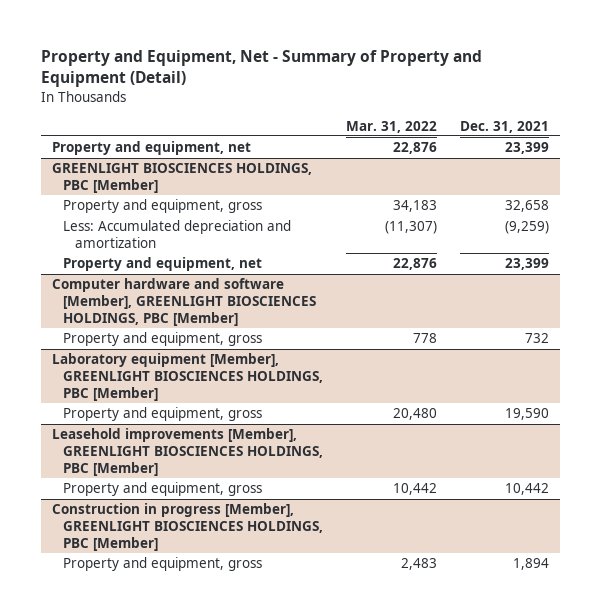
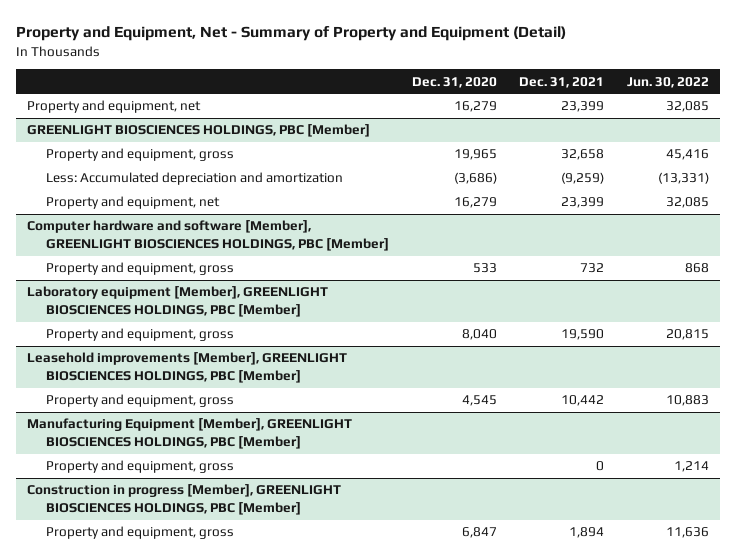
- | Mar. 31, 2022 | Dec. 31, 2021
+ | Dec. 31, 2020 | Dec. 31, 2021 | Jun. 30, 2022
+ Manufacturing Equipment [Member], GREENLIGHT BIOSCIENCES HOLDINGS, PBC [Member]
+ Property and equipment, gross | | 0 | 1,214

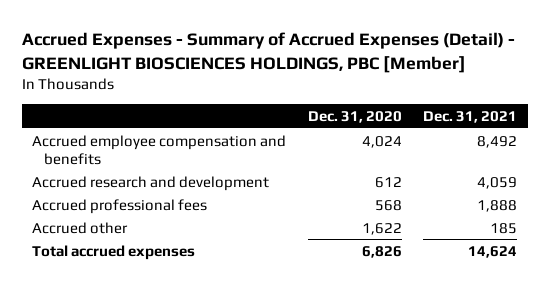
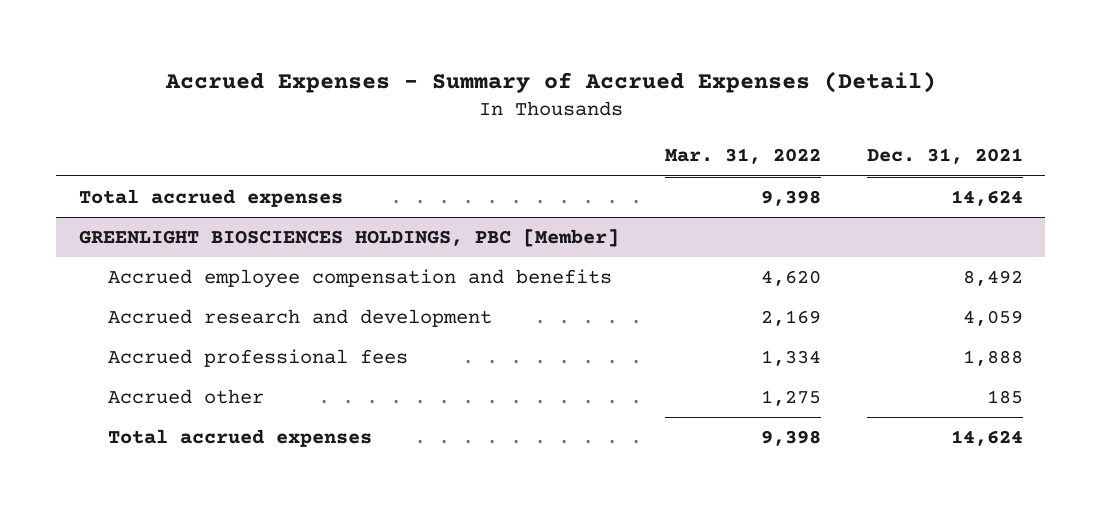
- Accrued Expenses - Summary of Accrued Expenses (Detail) - GREENLIGHT BIOSCIENCES HOLDINGS, PBC [Member]
+ Accrued Expenses - Summary of Accrued Expenses (Detail)
- | Dec. 31, 2020 | Dec. 31, 2021
+ | Mar. 31, 2022 | Dec. 31, 2021
+ Total accrued expenses | 9,398 | 14,624
+ GREENLIGHT BIOSCIENCES HOLDINGS, PBC [Member]

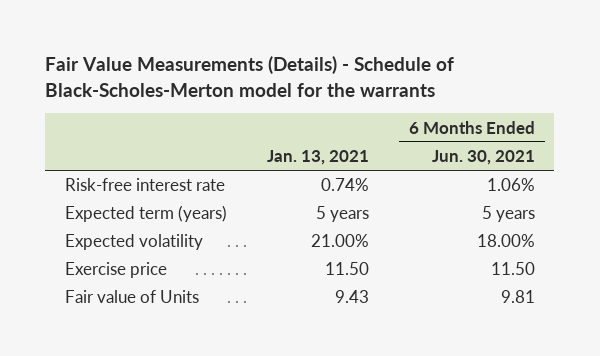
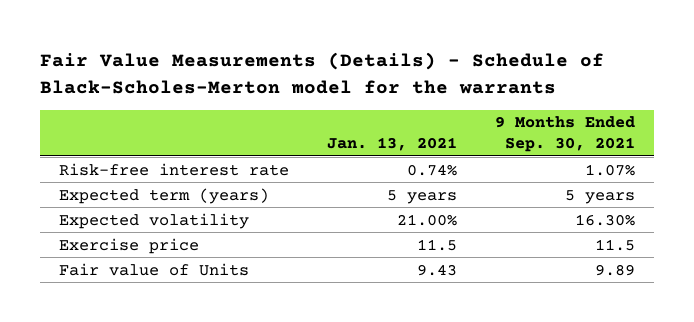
- | Jan. 13, 2021 | 6 Months Ended Jun. 30, 2021
+ | Jan. 13, 2021 | 9 Months Ended Sep. 30, 2021
- Exercise price | 11.50 | 11.50
+ Exercise price | 11.5 | 11.5

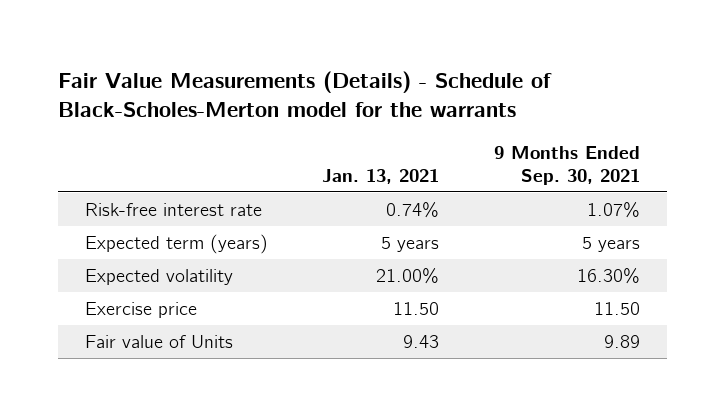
- Exercise price | 11.5 | 11.5
+ Exercise price | 11.50 | 11.50

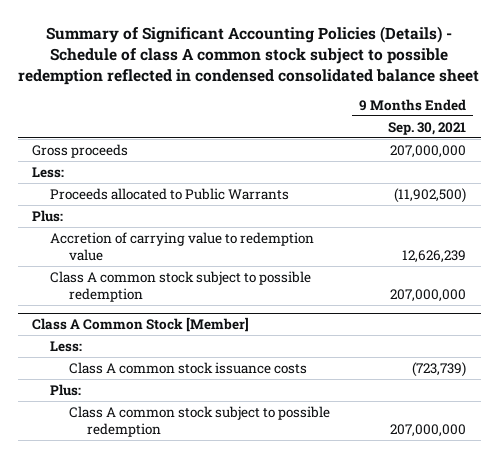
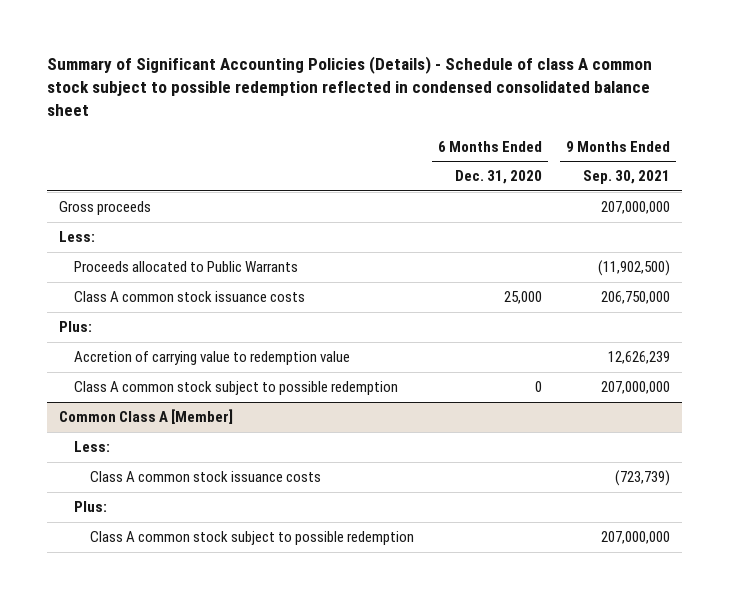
- | 9 Months Ended Sep. 30, 2021
+ | 6 Months Ended Dec. 31, 2020 | 9 Months Ended Sep. 30, 2021
+ Class A common stock issuance costs | 25,000 | 206,750,000
- Class A Common Stock [Member]
+ Common Class A [Member]

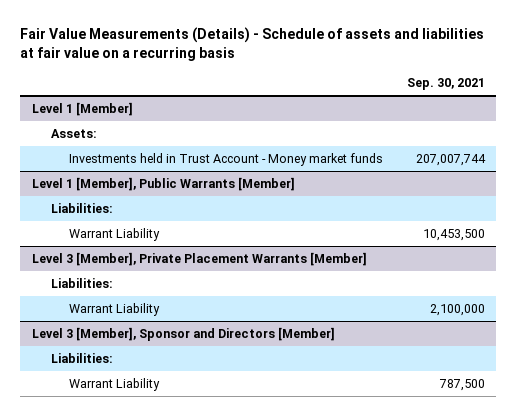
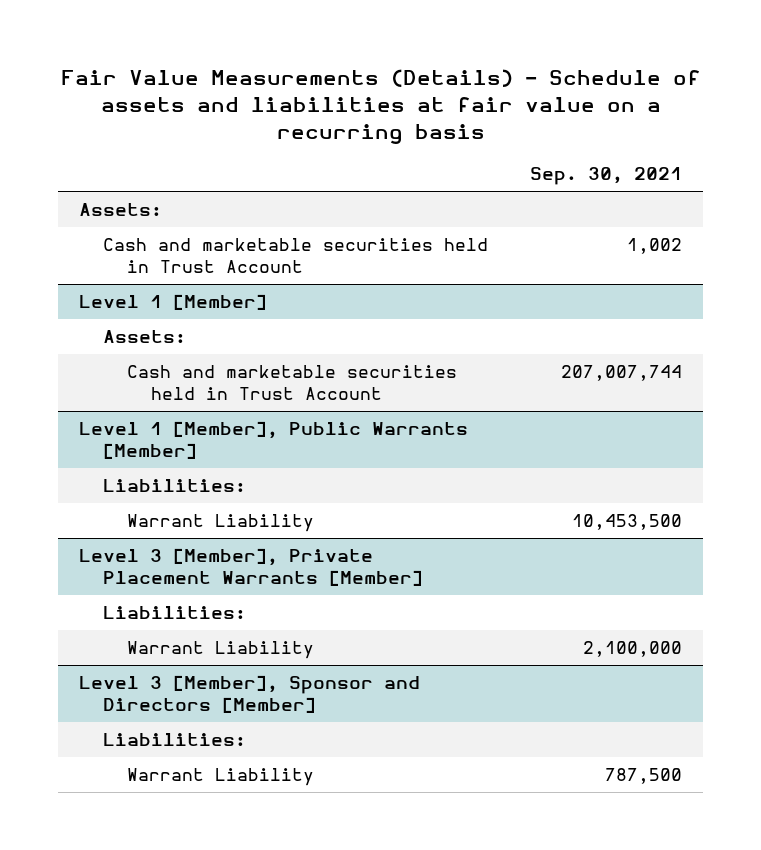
+ Assets:
+ Cash and marketable securities held in Trust Account | 1,002
@ Level 1 [Member]
- Investments held in Trust Account - Money market funds | 207,007,744
+ Cash and marketable securities held in Trust Account | 207,007,744

